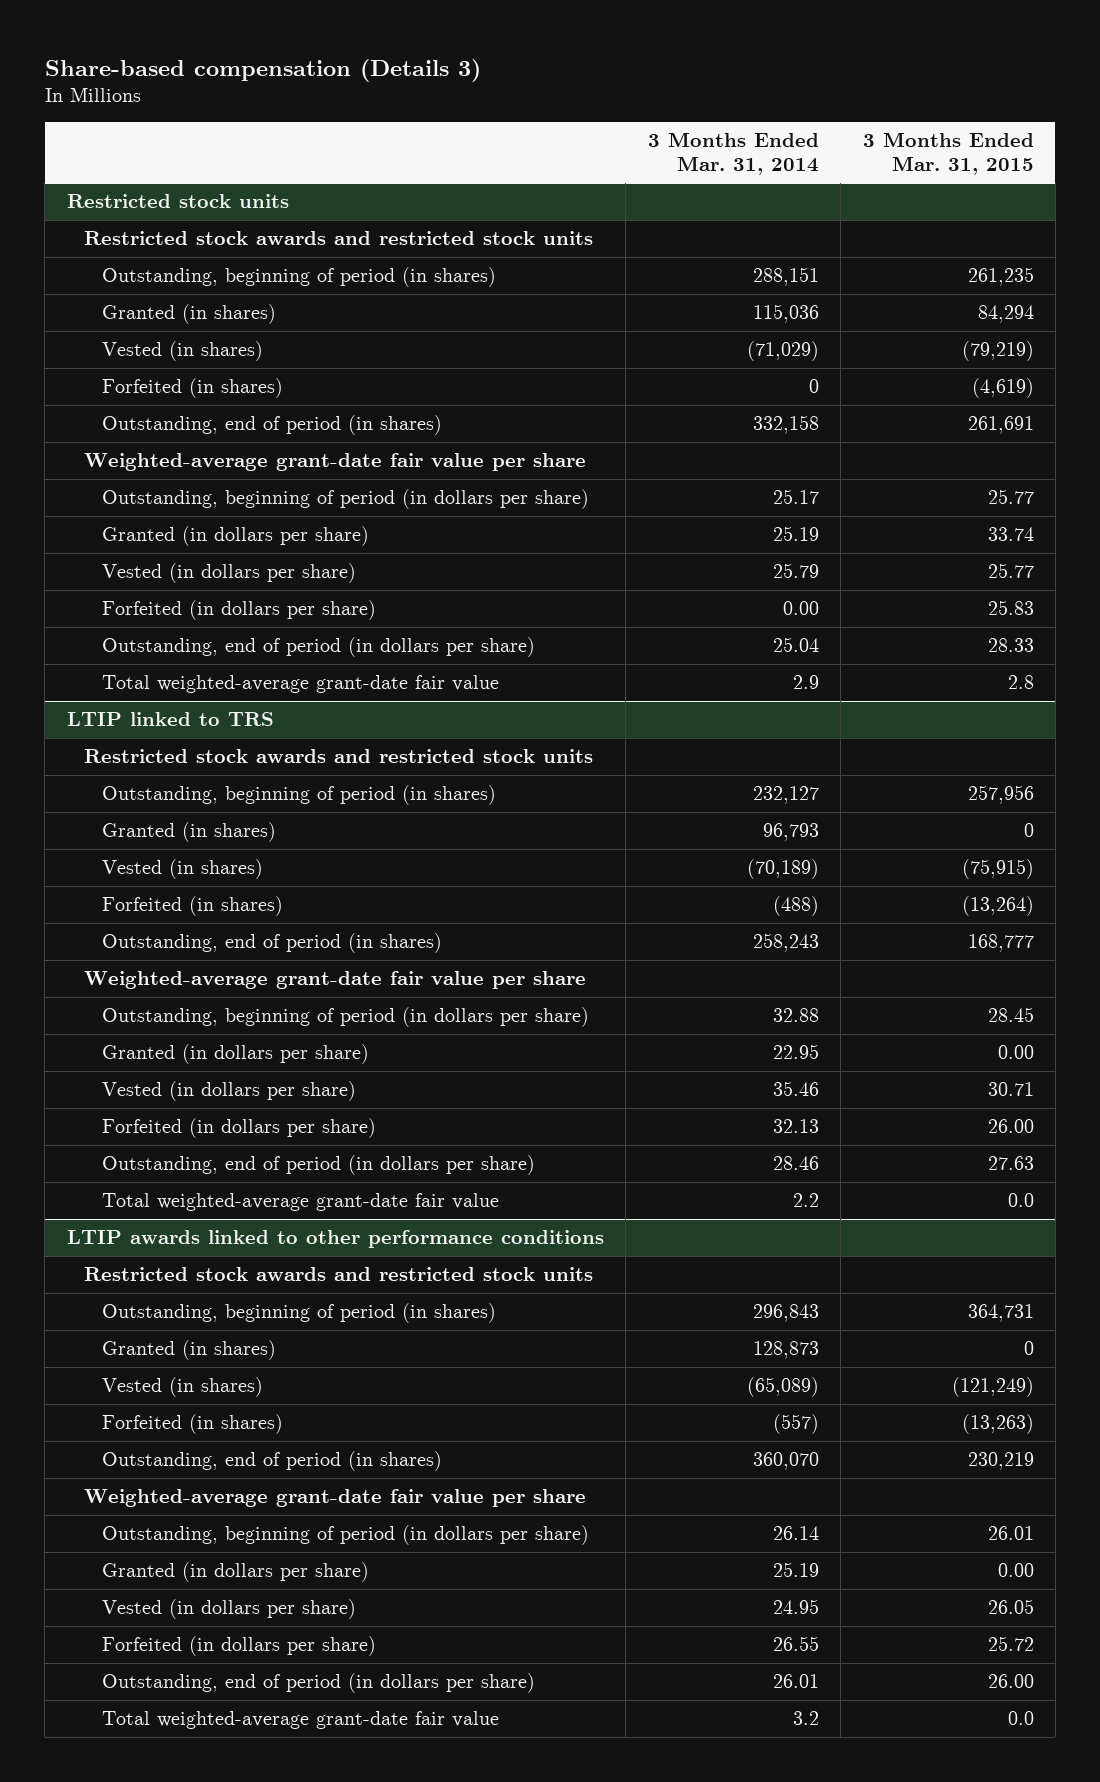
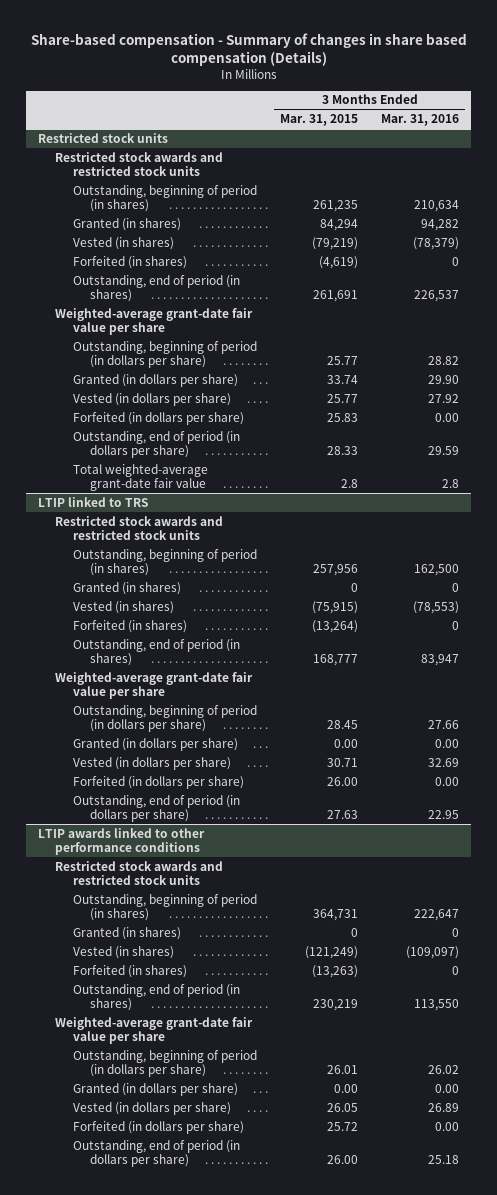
- Share-based compensation (Details 3)
+ Share-based compensation - Summary of changes in share based compensation (Details)
- | 3 Months Ended Mar. 31, 2014 | 3 Months Ended Mar. 31, 2015
+ | 3 Months Ended Mar. 31, 2015 | 3 Months Ended Mar. 31, 2016
@ LTIP linked to TRS
- Total weighted-average grant-date fair value | 2.2 | 0.0
@ LTIP awards linked to other performance conditions
- Total weighted-average grant-date fair value | 3.2 | 0.0

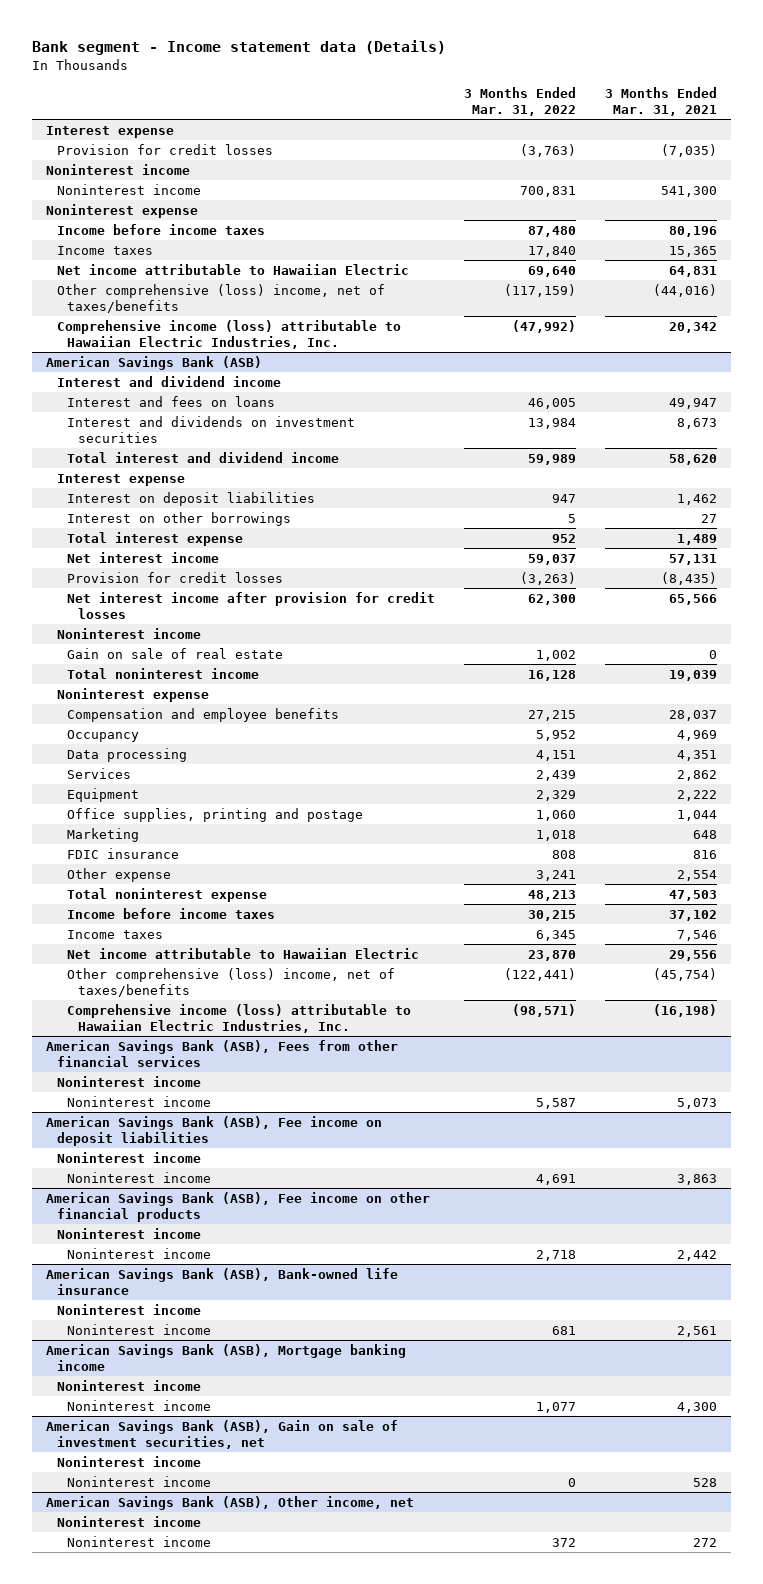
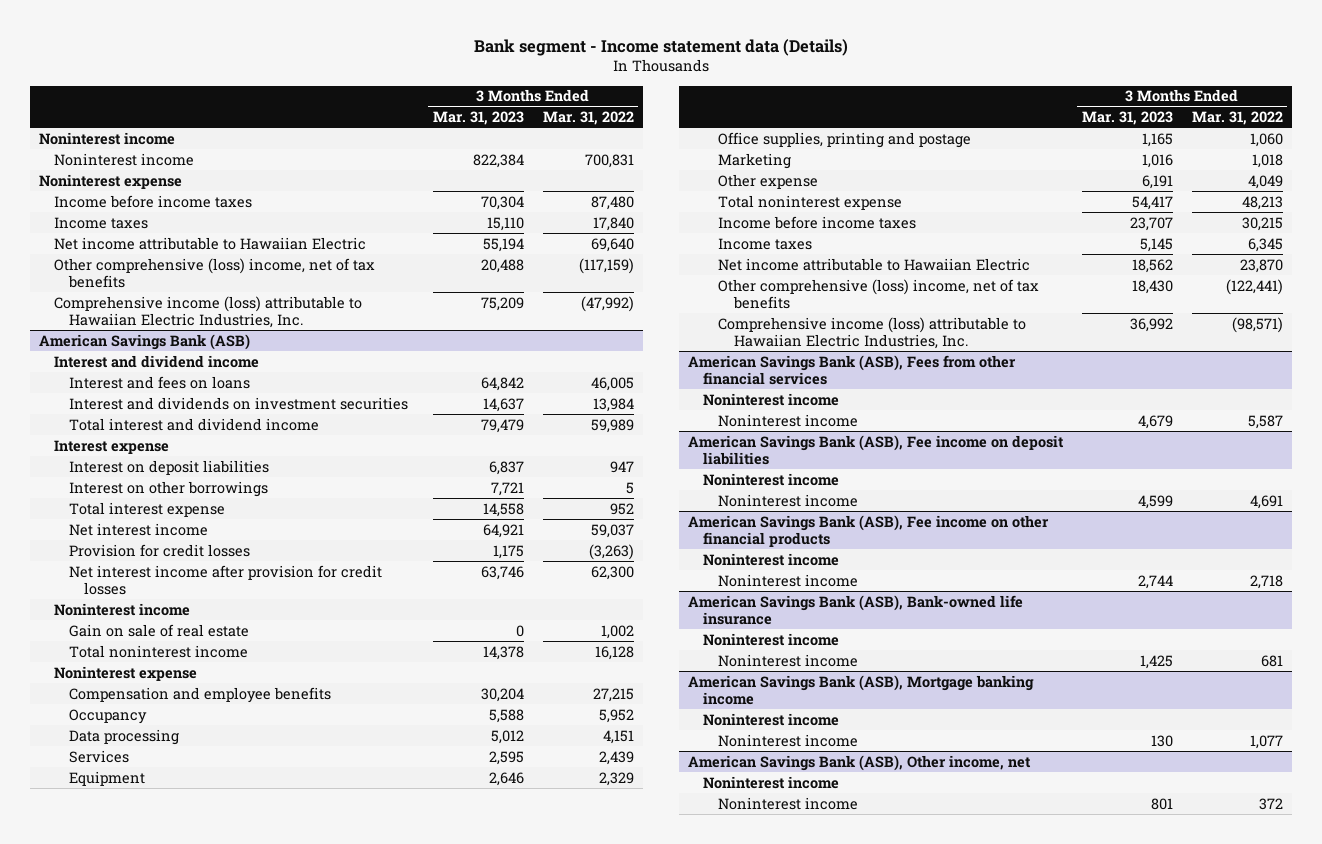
- | 3 Months Ended Mar. 31, 2022 | 3 Months Ended Mar. 31, 2021
+ | 3 Months Ended Mar. 31, 2023 | 3 Months Ended Mar. 31, 2022
- Interest expense
- Provision for credit losses | (3,763) | (7,035)
- Other comprehensive (loss) income, net of taxes/benefits | (117,159) | (44,016)
+ Other comprehensive (loss) income, net of tax benefits | 20,488 | (117,159)
@ American Savings Bank (ASB)
- FDIC insurance | 808 | 816
- Other expense | 3,241 | 2,554
+ Other expense | 6,191 | 4,049
- Other comprehensive (loss) income, net of taxes/benefits | (122,441) | (45,754)
+ Other comprehensive (loss) income, net of tax benefits | 18,430 | (122,441)
- American Savings Bank (ASB), Gain on sale of investment securities, net
- Noninterest income
- Noninterest income | 0 | 528

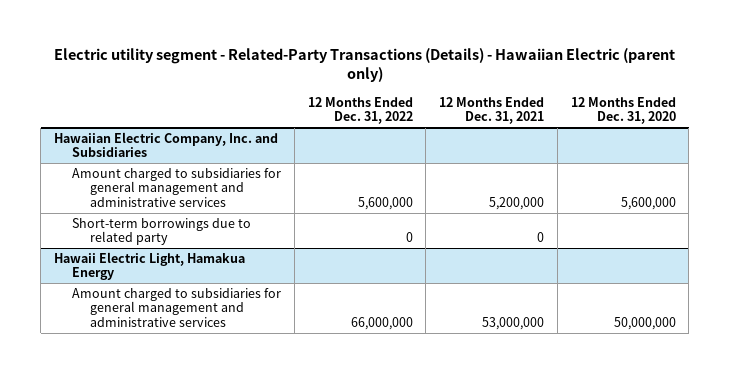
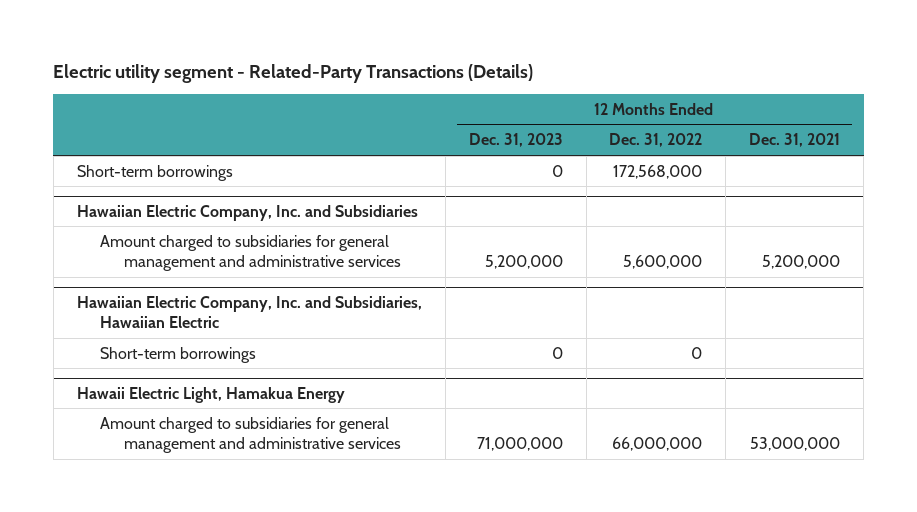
- Electric utility segment - Related-Party Transactions (Details) - Hawaiian Electric (parent only)
+ Electric utility segment - Related-Party Transactions (Details)
- | 12 Months Ended Dec. 31, 2022 | 12 Months Ended Dec. 31, 2021 | 12 Months Ended Dec. 31, 2020
+ | 12 Months Ended Dec. 31, 2023 | 12 Months Ended Dec. 31, 2022 | 12 Months Ended Dec. 31, 2021
+ Short-term borrowings | 0 | 172,568,000 |
@ Hawaiian Electric Company, Inc. and Subsidiaries
- Short-term borrowings due to related party | 0 | 0 |
+ Hawaiian Electric Company, Inc. and Subsidiaries, Hawaiian Electric
+ Short-term borrowings | 0 | 0 |

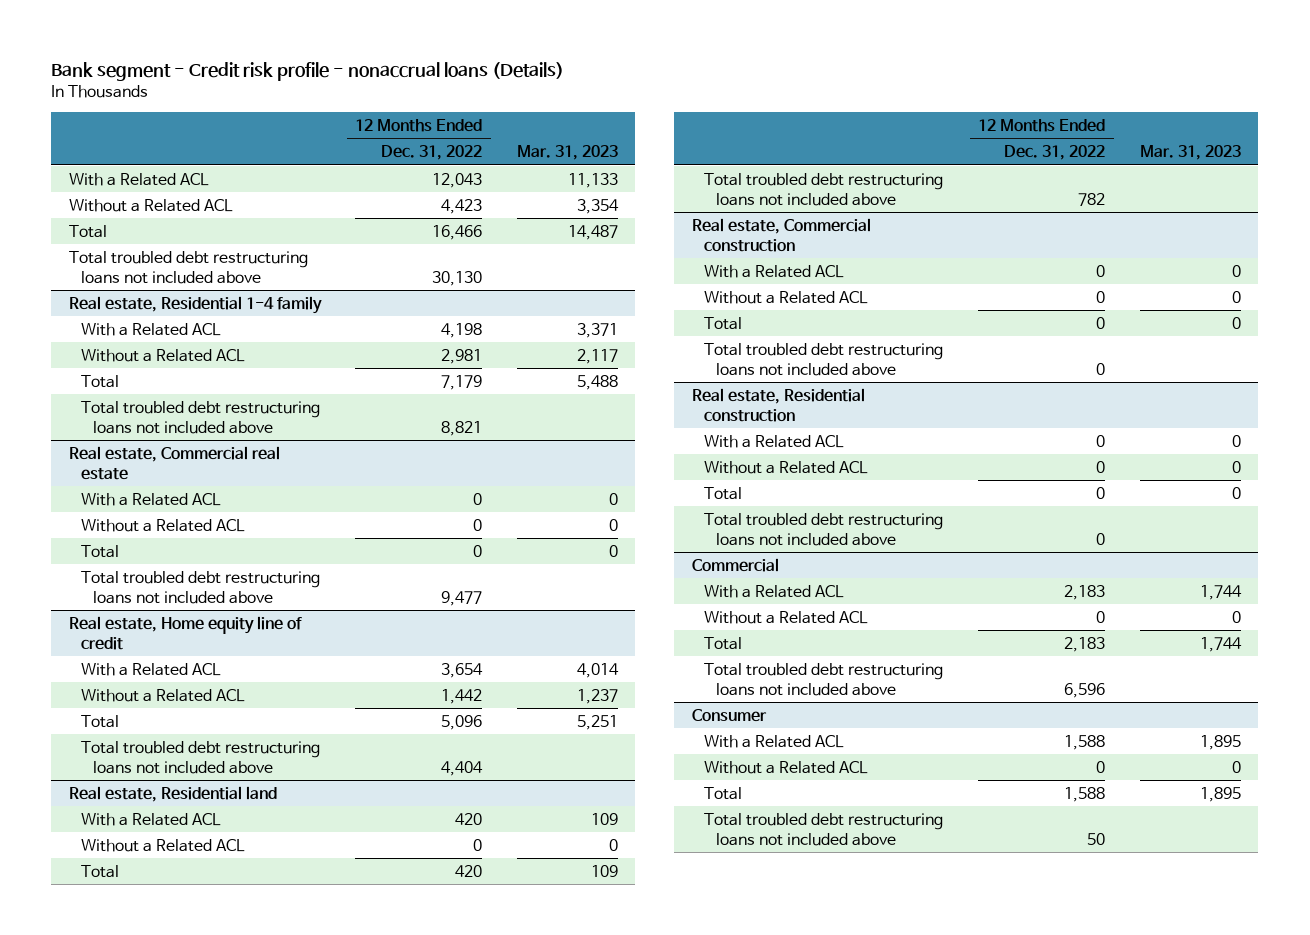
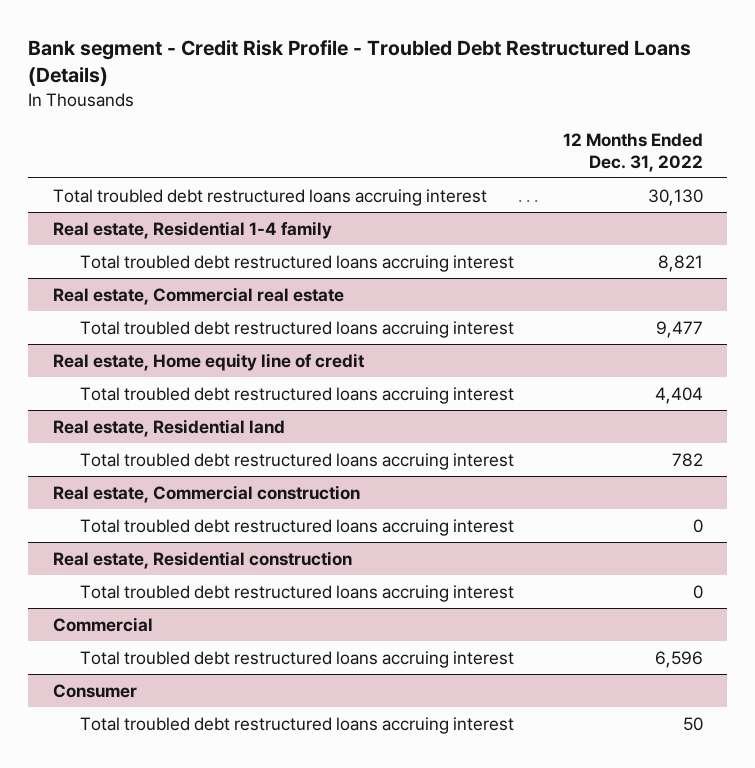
- Bank segment - Credit risk profile - nonaccrual loans (Details)
+ Bank segment - Credit Risk Profile - Troubled Debt Restructured Loans (Details)
- | 12 Months Ended Dec. 31, 2022 | Mar. 31, 2023
+ | 12 Months Ended Dec. 31, 2022
- With a Related ACL | 12,043 | 11,133
- Without a Related ACL | 4,423 | 3,354
- Total | 16,466 | 14,487
- Total troubled debt restructuring loans not included above | 30,130 |
+ Total troubled debt restructured loans accruing interest | 30,130
@ Real estate, Residential 1-4 family
- With a Related ACL | 4,198 | 3,371
- Without a Related ACL | 2,981 | 2,117
- Total | 7,179 | 5,488
- Total troubled debt restructuring loans not included above | 8,821 |
+ Total troubled debt restructured loans accruing interest | 8,821
@ Real estate, Commercial real estate
- With a Related ACL | 0 | 0
- Without a Related ACL | 0 | 0
- Total | 0 | 0
- Total troubled debt restructuring loans not included above | 9,477 |
+ Total troubled debt restructured loans accruing interest | 9,477
@ Real estate, Home equity line of credit
- With a Related ACL | 3,654 | 4,014
- Without a Related ACL | 1,442 | 1,237
- Total | 5,096 | 5,251
- Total troubled debt restructuring loans not included above | 4,404 |
+ Total troubled debt restructured loans accruing interest | 4,404
@ Real estate, Residential land
- With a Related ACL | 420 | 109
- Without a Related ACL | 0 | 0
- Total | 420 | 109
- Total troubled debt restructuring loans not included above | 782 |
+ Total troubled debt restructured loans accruing interest | 782
@ Real estate, Commercial construction
- With a Related ACL | 0 | 0
- Without a Related ACL | 0 | 0
- Total | 0 | 0
- Total troubled debt restructuring loans not included above | 0 |
+ Total troubled debt restructured loans accruing interest | 0
@ Real estate, Residential construction
- With a Related ACL | 0 | 0
- Without a Related ACL | 0 | 0
- Total | 0 | 0
- Total troubled debt restructuring loans not included above | 0 |
+ Total troubled debt restructured loans accruing interest | 0
@ Commercial
- With a Related ACL | 2,183 | 1,744
- Without a Related ACL | 0 | 0
- Total | 2,183 | 1,744
- Total troubled debt restructuring loans not included above | 6,596 |
+ Total troubled debt restructured loans accruing interest | 6,596
@ Consumer
- With a Related ACL | 1,588 | 1,895
- Without a Related ACL | 0 | 0
- Total | 1,588 | 1,895
- Total troubled debt restructuring loans not included above | 50 |
+ Total troubled debt restructured loans accruing interest | 50

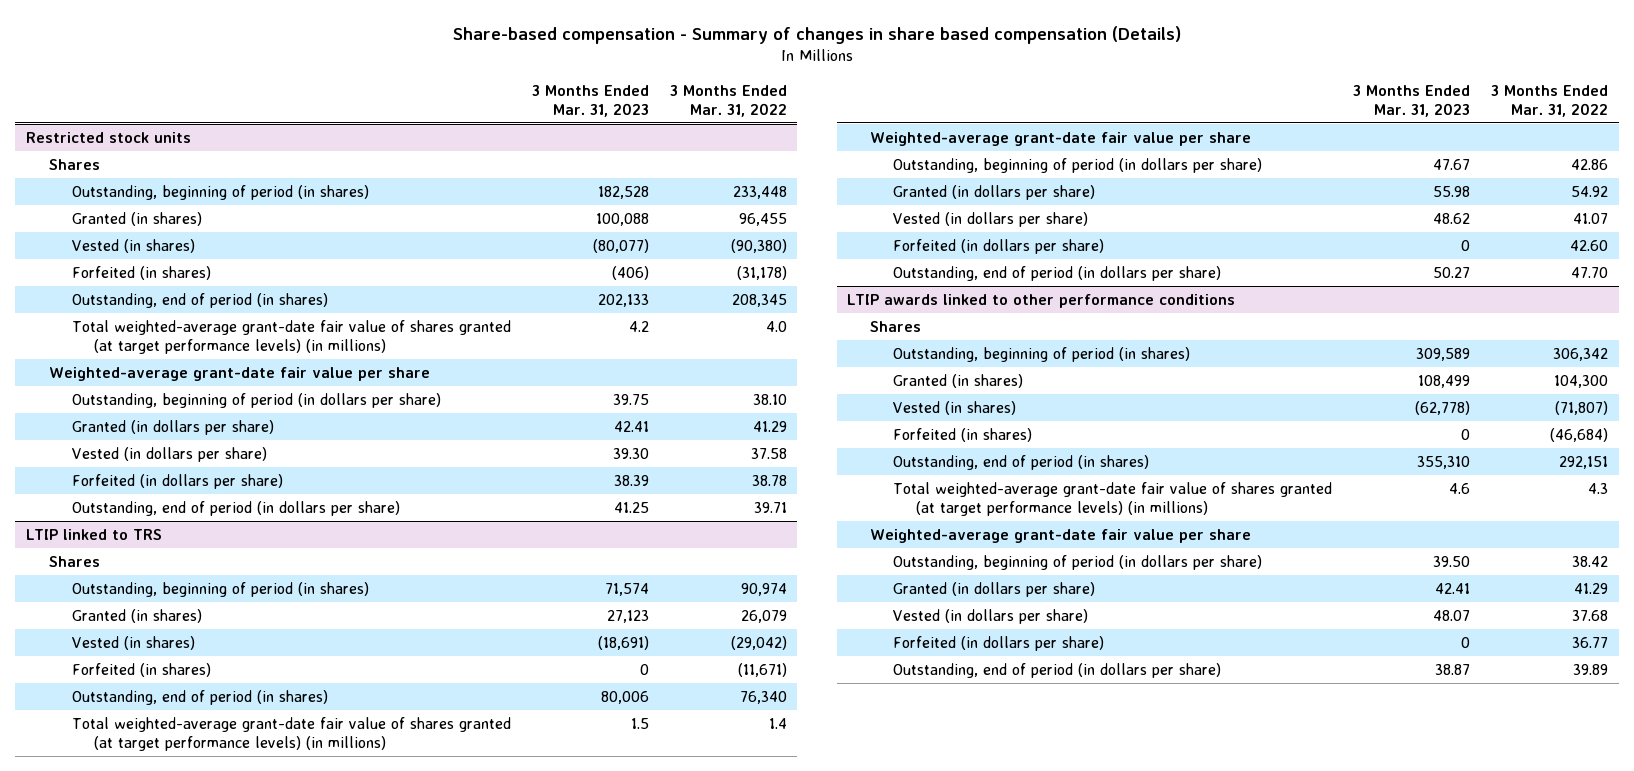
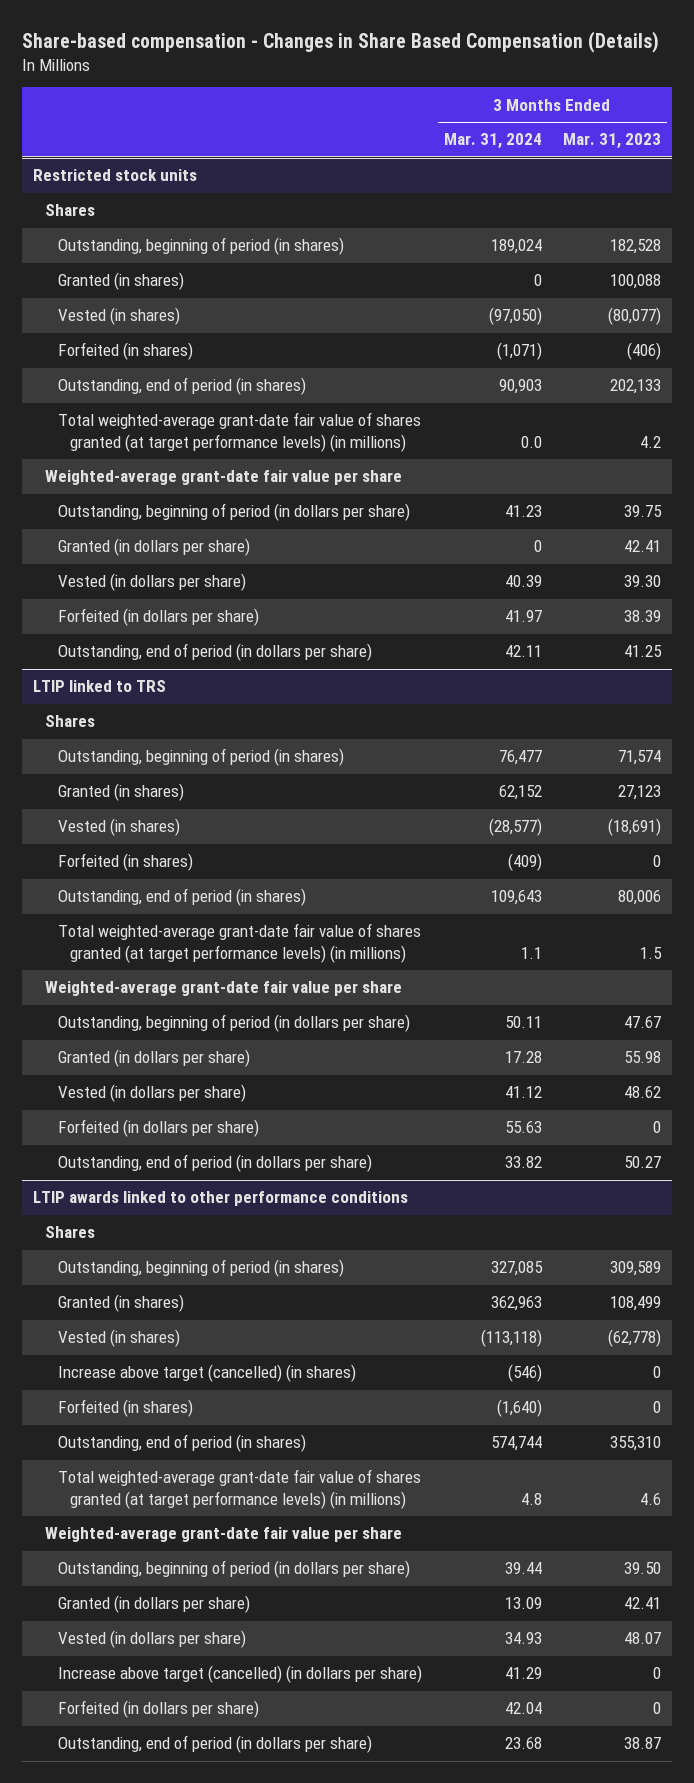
- Share-based compensation - Summary of changes in share based compensation (Details)
+ Share-based compensation - Changes in Share Based Compensation (Details)
- | 3 Months Ended Mar. 31, 2023 | 3 Months Ended Mar. 31, 2022
+ | 3 Months Ended Mar. 31, 2024 | 3 Months Ended Mar. 31, 2023
@ LTIP awards linked to other performance conditions
+ Increase above target (cancelled) (in shares) | (546) | 0
+ Increase above target (cancelled) (in dollars per share) | 41.29 | 0

